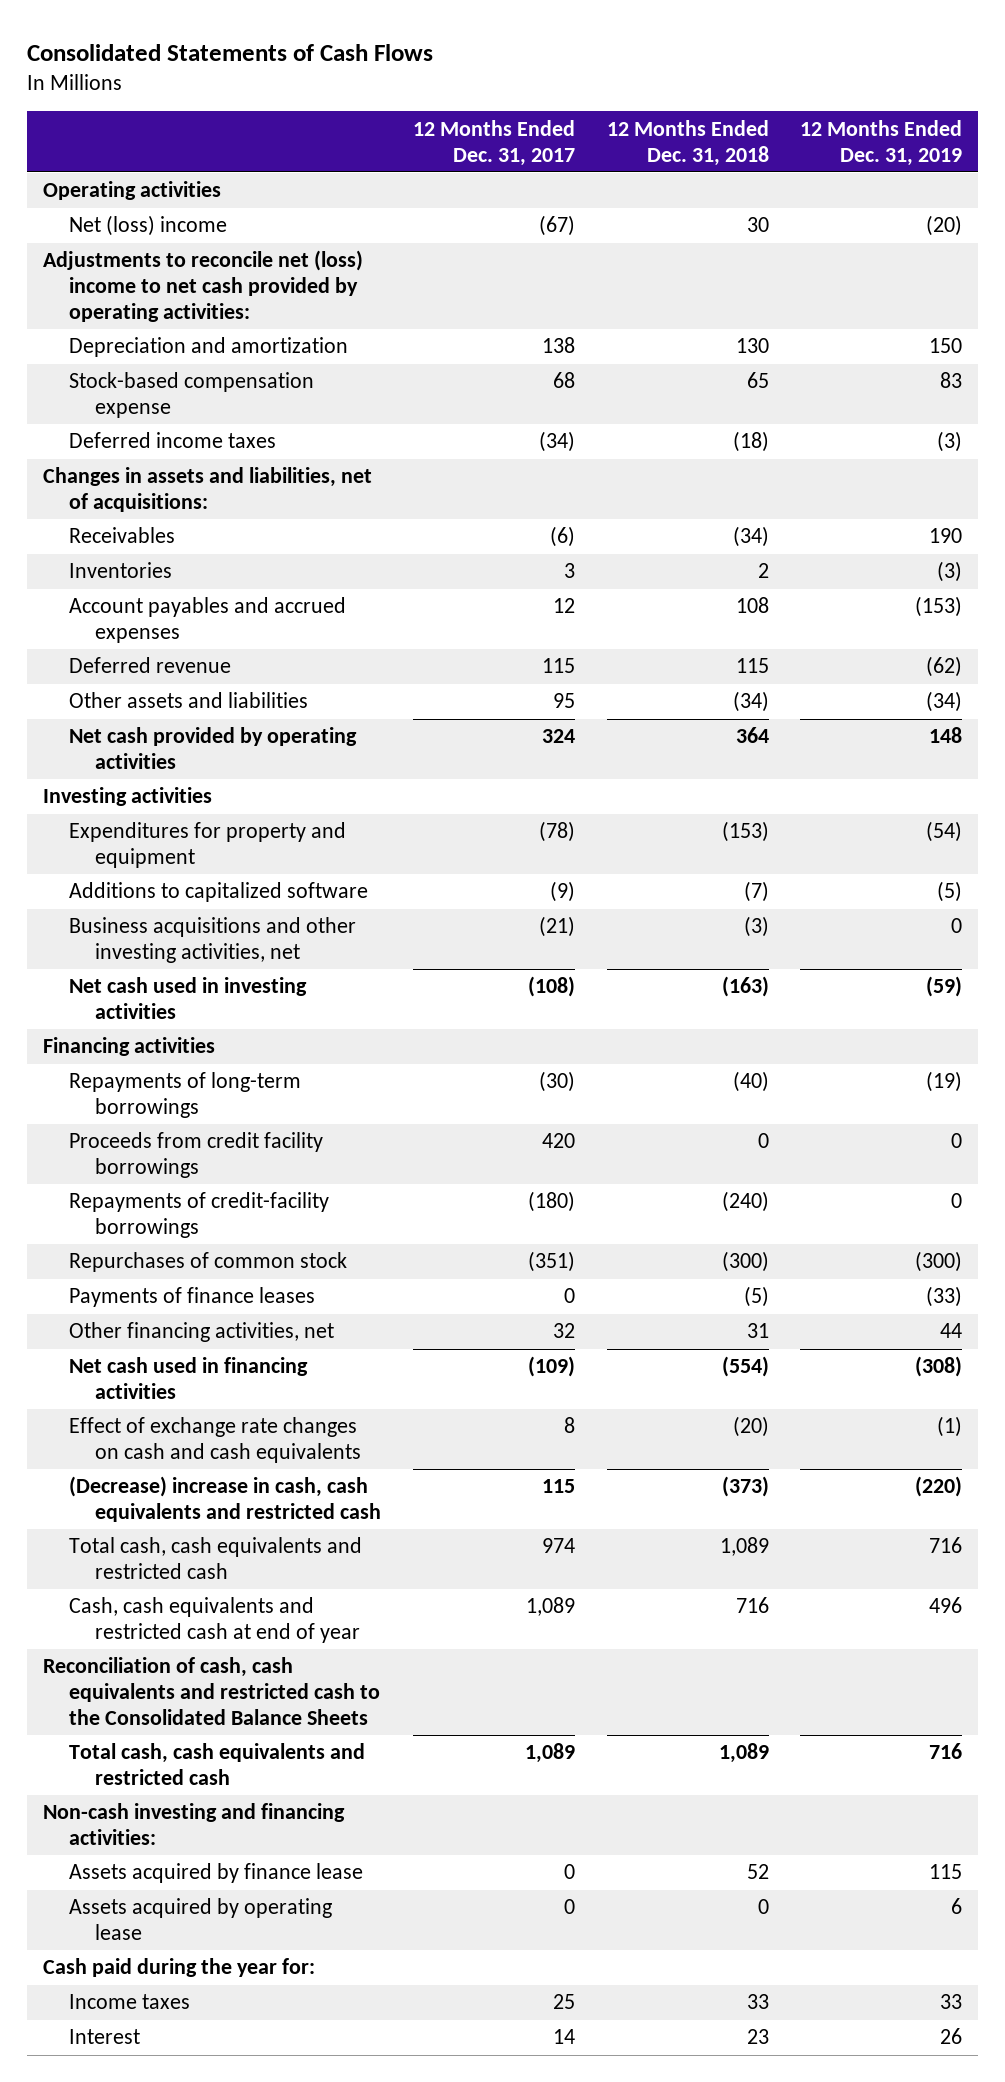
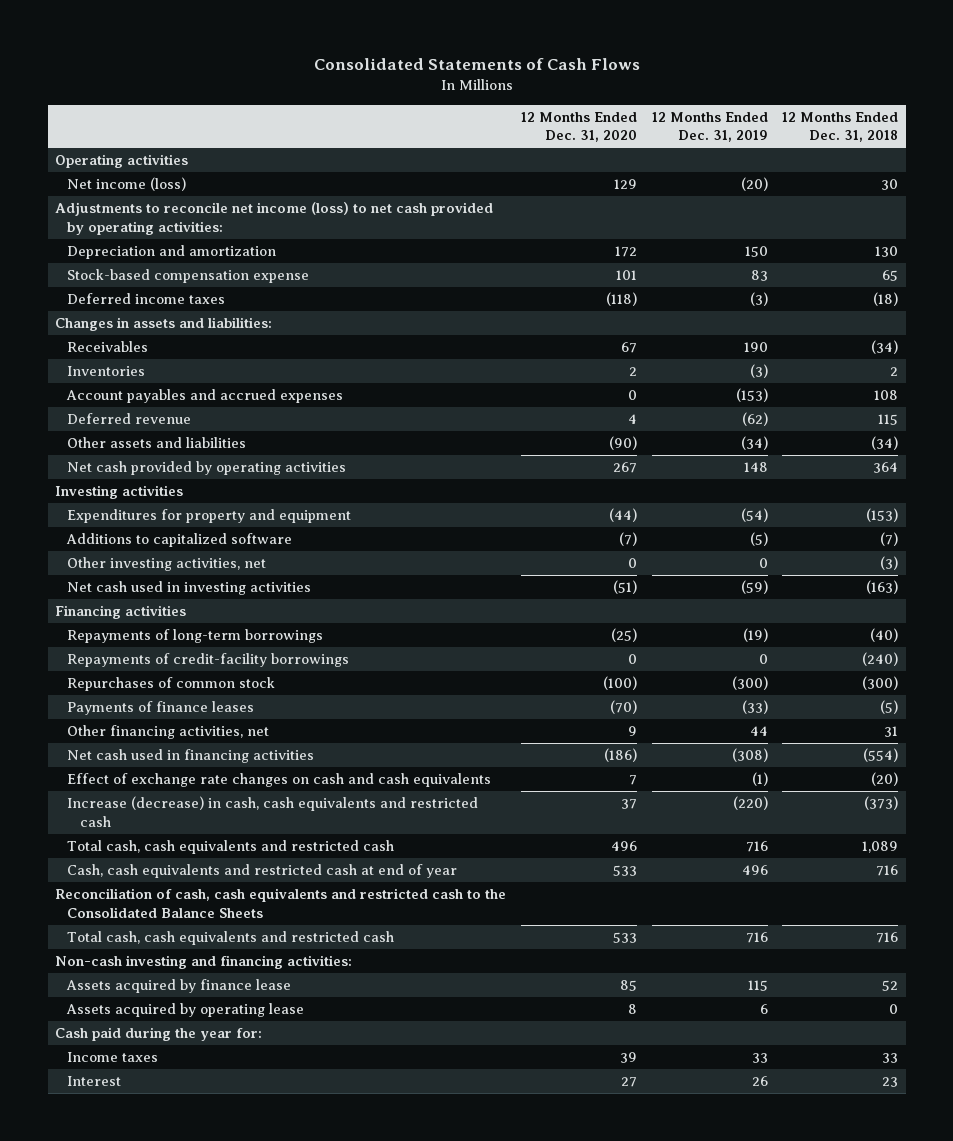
- | 12 Months Ended Dec. 31, 2017 | 12 Months Ended Dec. 31, 2018 | 12 Months Ended Dec. 31, 2019
+ | 12 Months Ended Dec. 31, 2020 | 12 Months Ended Dec. 31, 2019 | 12 Months Ended Dec. 31, 2018
- Net (loss) income | (67) | 30 | (20)
- Adjustments to reconcile net (loss) income to net cash provided by operating activities:
+ Net income (loss) | 129 | (20) | 30
+ Adjustments to reconcile net income (loss) to net cash provided by operating activities:
- Changes in assets and liabilities, net of acquisitions:
+ Changes in assets and liabilities:
- Business acquisitions and other investing activities, net | (21) | (3) | 0
+ Other investing activities, net | 0 | 0 | (3)
- Proceeds from credit facility borrowings | 420 | 0 | 0
- (Decrease) increase in cash, cash equivalents and restricted cash | 115 | (373) | (220)
+ Increase (decrease) in cash, cash equivalents and restricted cash | 37 | (220) | (373)
- Total cash, cash equivalents and restricted cash | 1,089 | 1,089 | 716
+ Total cash, cash equivalents and restricted cash | 533 | 716 | 716

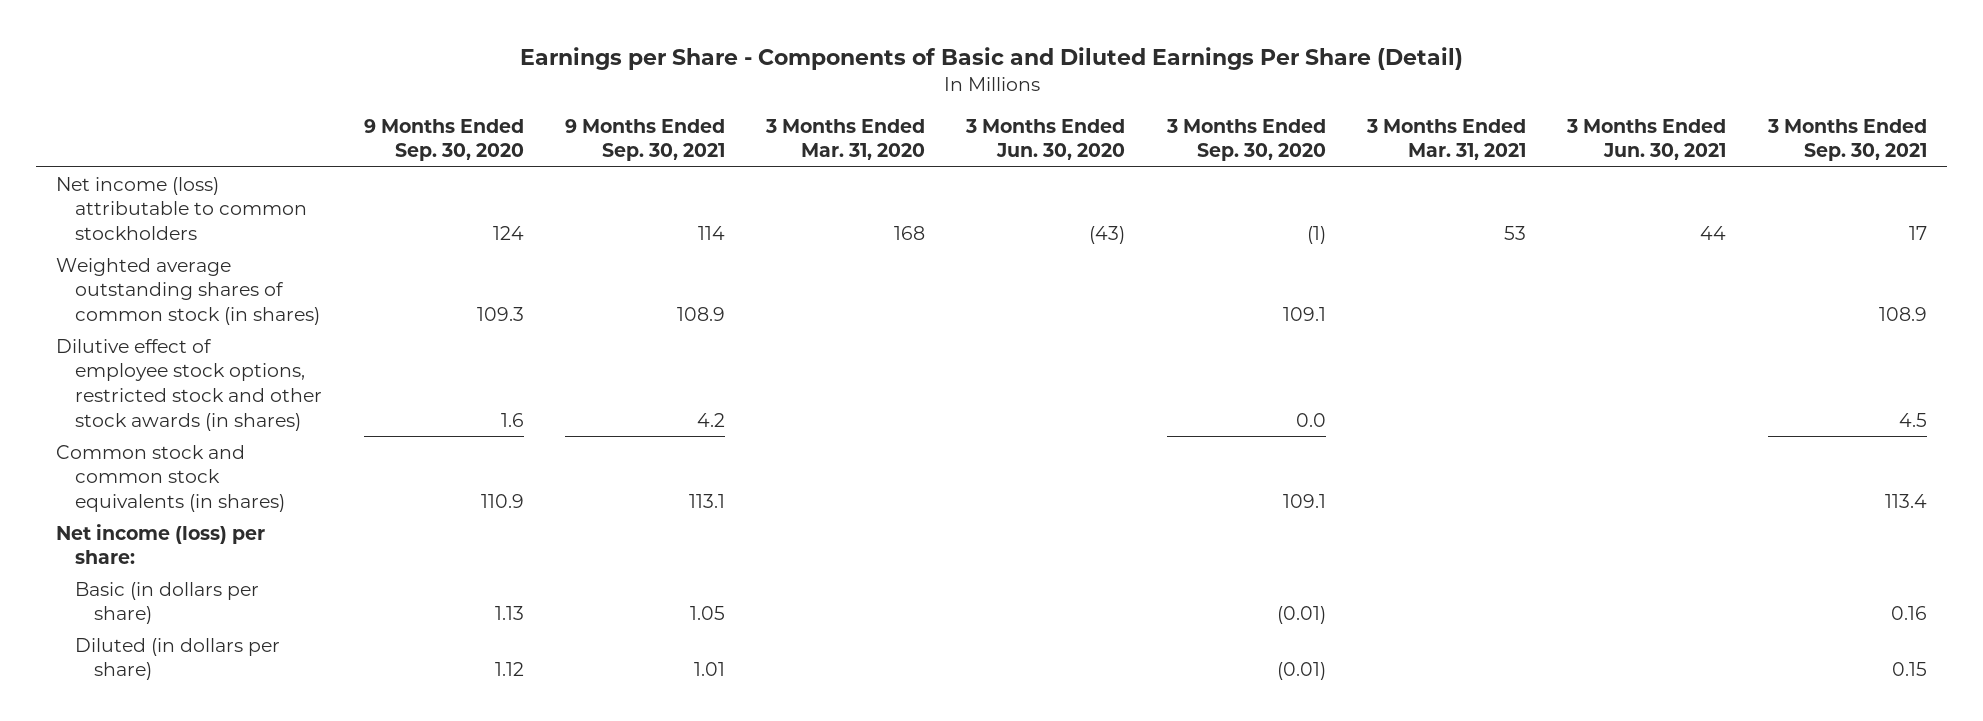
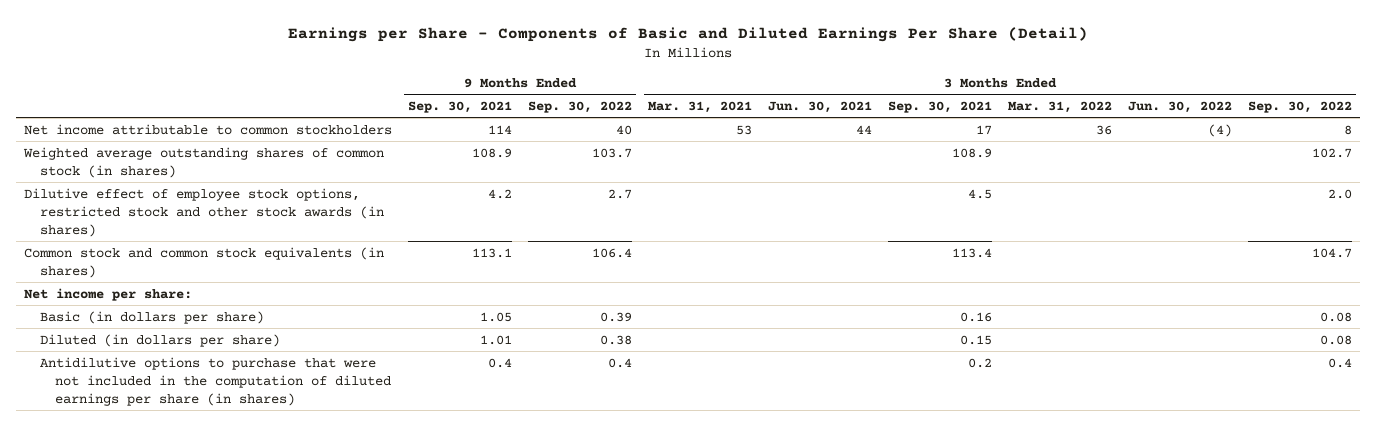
- | 9 Months Ended Sep. 30, 2020 | 9 Months Ended Sep. 30, 2021 | 3 Months Ended Mar. 31, 2020 | 3 Months Ended Jun. 30, 2020 | 3 Months Ended Sep. 30, 2020 | 3 Months Ended Mar. 31, 2021 | 3 Months Ended Jun. 30, 2021 | 3 Months Ended Sep. 30, 2021
+ | 9 Months Ended Sep. 30, 2021 | 9 Months Ended Sep. 30, 2022 | 3 Months Ended Mar. 31, 2021 | 3 Months Ended Jun. 30, 2021 | 3 Months Ended Sep. 30, 2021 | 3 Months Ended Mar. 31, 2022 | 3 Months Ended Jun. 30, 2022 | 3 Months Ended Sep. 30, 2022
- Net income (loss) attributable to common stockholders | 124 | 114 | 168 | (43) | (1) | 53 | 44 | 17
+ Net income attributable to common stockholders | 114 | 40 | 53 | 44 | 17 | 36 | (4) | 8
- Net income (loss) per share:
+ Net income per share:
+ Antidilutive options to purchase that were not included in the computation of diluted earnings per share (in shares) | 0.4 | 0.4 | | | 0.2 | | | 0.4

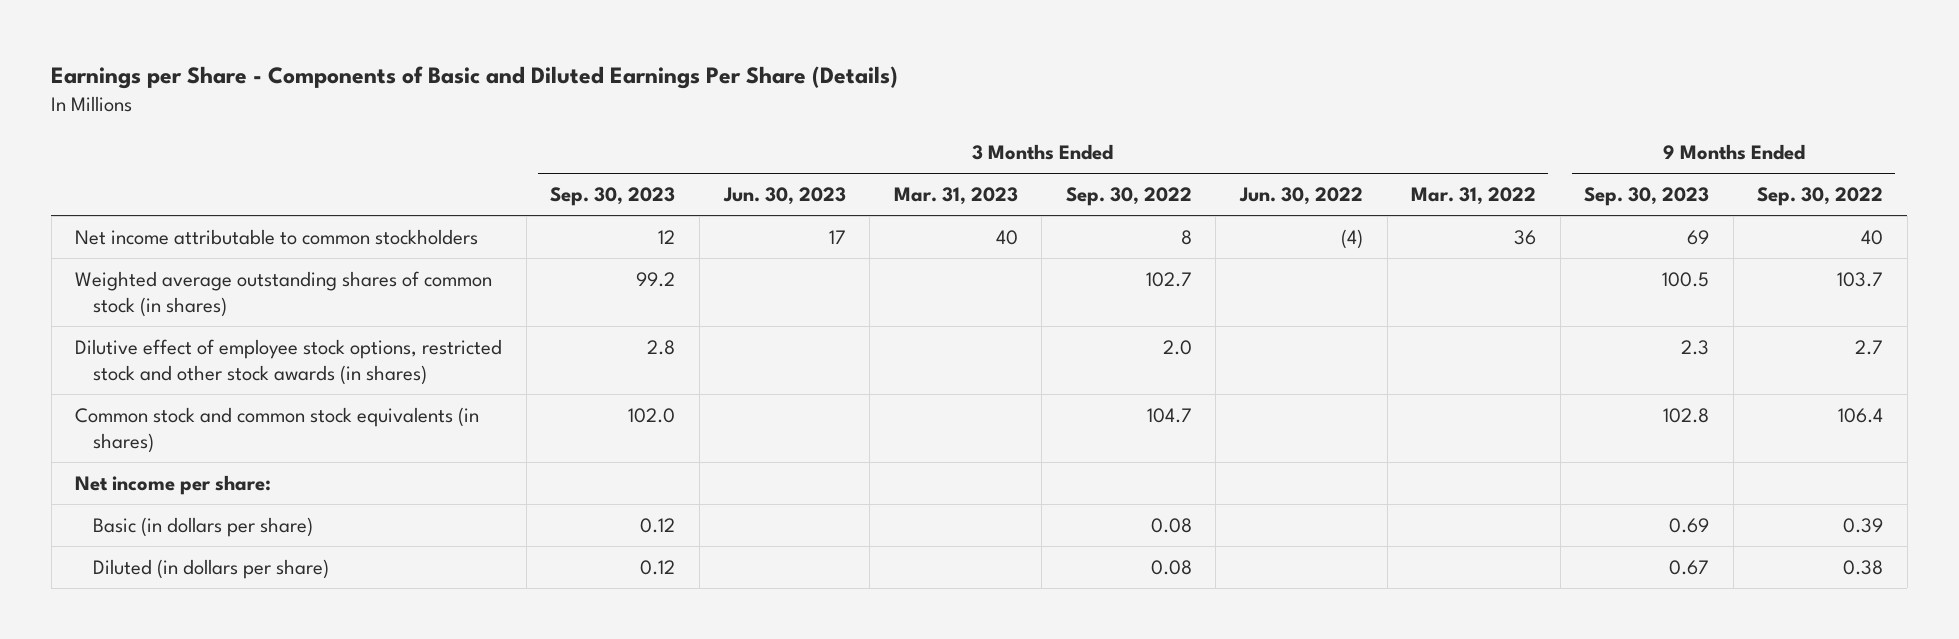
- Earnings per Share - Components of Basic and Diluted Earnings Per Share (Detail)
+ Earnings per Share - Components of Basic and Diluted Earnings Per Share (Details)
- | 9 Months Ended Sep. 30, 2021 | 9 Months Ended Sep. 30, 2022 | 3 Months Ended Mar. 31, 2021 | 3 Months Ended Jun. 30, 2021 | 3 Months Ended Sep. 30, 2021 | 3 Months Ended Mar. 31, 2022 | 3 Months Ended Jun. 30, 2022 | 3 Months Ended Sep. 30, 2022
+ | 3 Months Ended Sep. 30, 2023 | 3 Months Ended Jun. 30, 2023 | 3 Months Ended Mar. 31, 2023 | 3 Months Ended Sep. 30, 2022 | 3 Months Ended Jun. 30, 2022 | 3 Months Ended Mar. 31, 2022 | 9 Months Ended Sep. 30, 2023 | 9 Months Ended Sep. 30, 2022
- Antidilutive options to purchase that were not included in the computation of diluted earnings per share (in shares) | 0.4 | 0.4 | | | 0.2 | | | 0.4

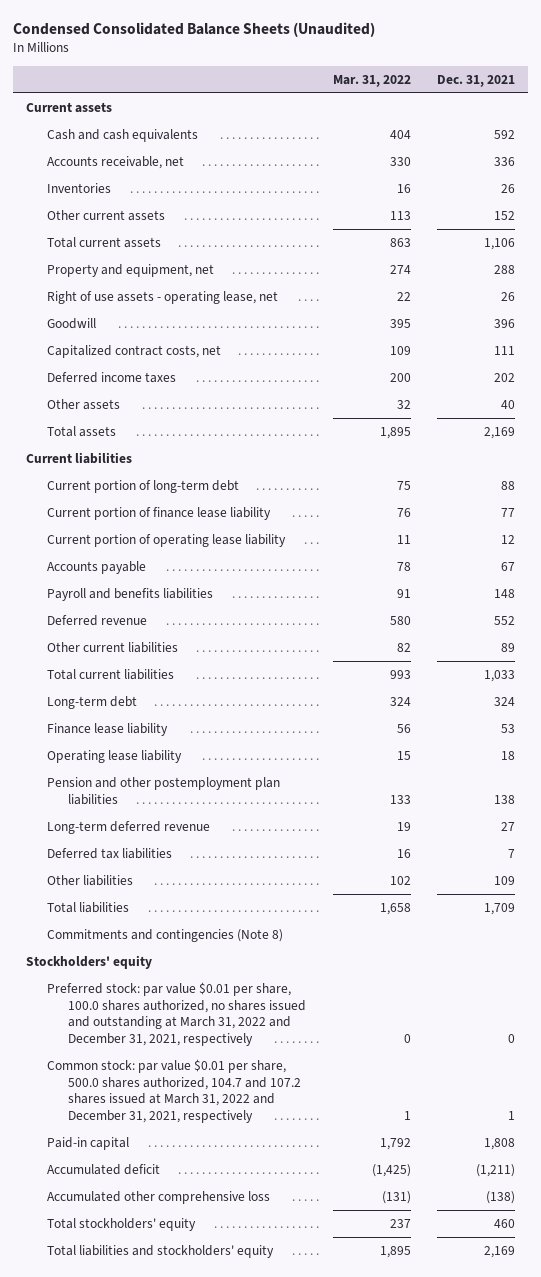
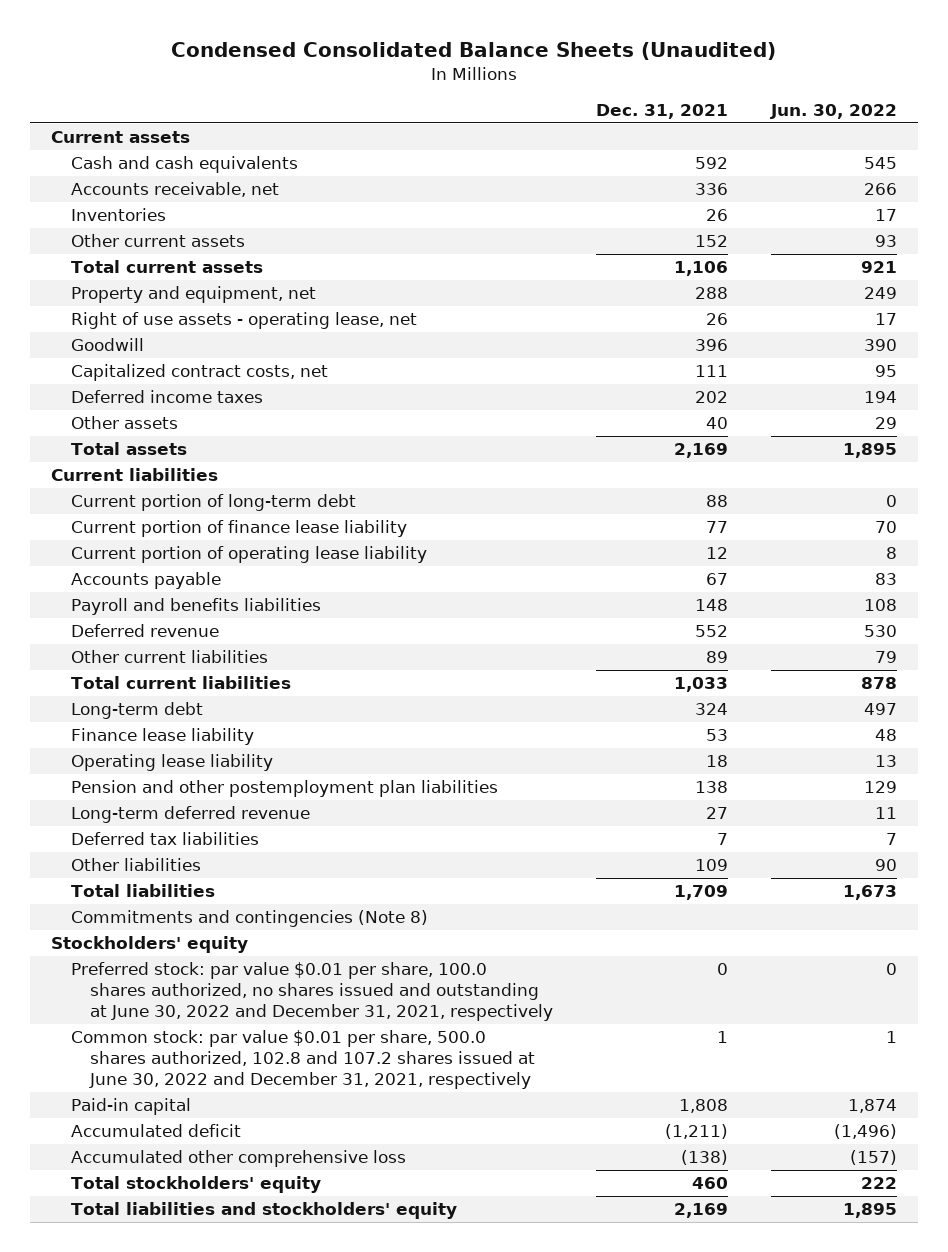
- | Mar. 31, 2022 | Dec. 31, 2021
+ | Dec. 31, 2021 | Jun. 30, 2022
- Preferred stock: par value $0.01 per share, 100.0 shares authorized, no shares issued and outstanding at March 31, 2022 and December 31, 2021, respectively | 0 | 0
- Common stock: par value $0.01 per share, 500.0 shares authorized, 104.7 and 107.2 shares issued at March 31, 2022 and December 31, 2021, respectively | 1 | 1
+ Preferred stock: par value $0.01 per share, 100.0 shares authorized, no shares issued and outstanding at June 30, 2022 and December 31, 2021, respectively | 0 | 0
+ Common stock: par value $0.01 per share, 500.0 shares authorized, 102.8 and 107.2 shares issued at June 30, 2022 and December 31, 2021, respectively | 1 | 1

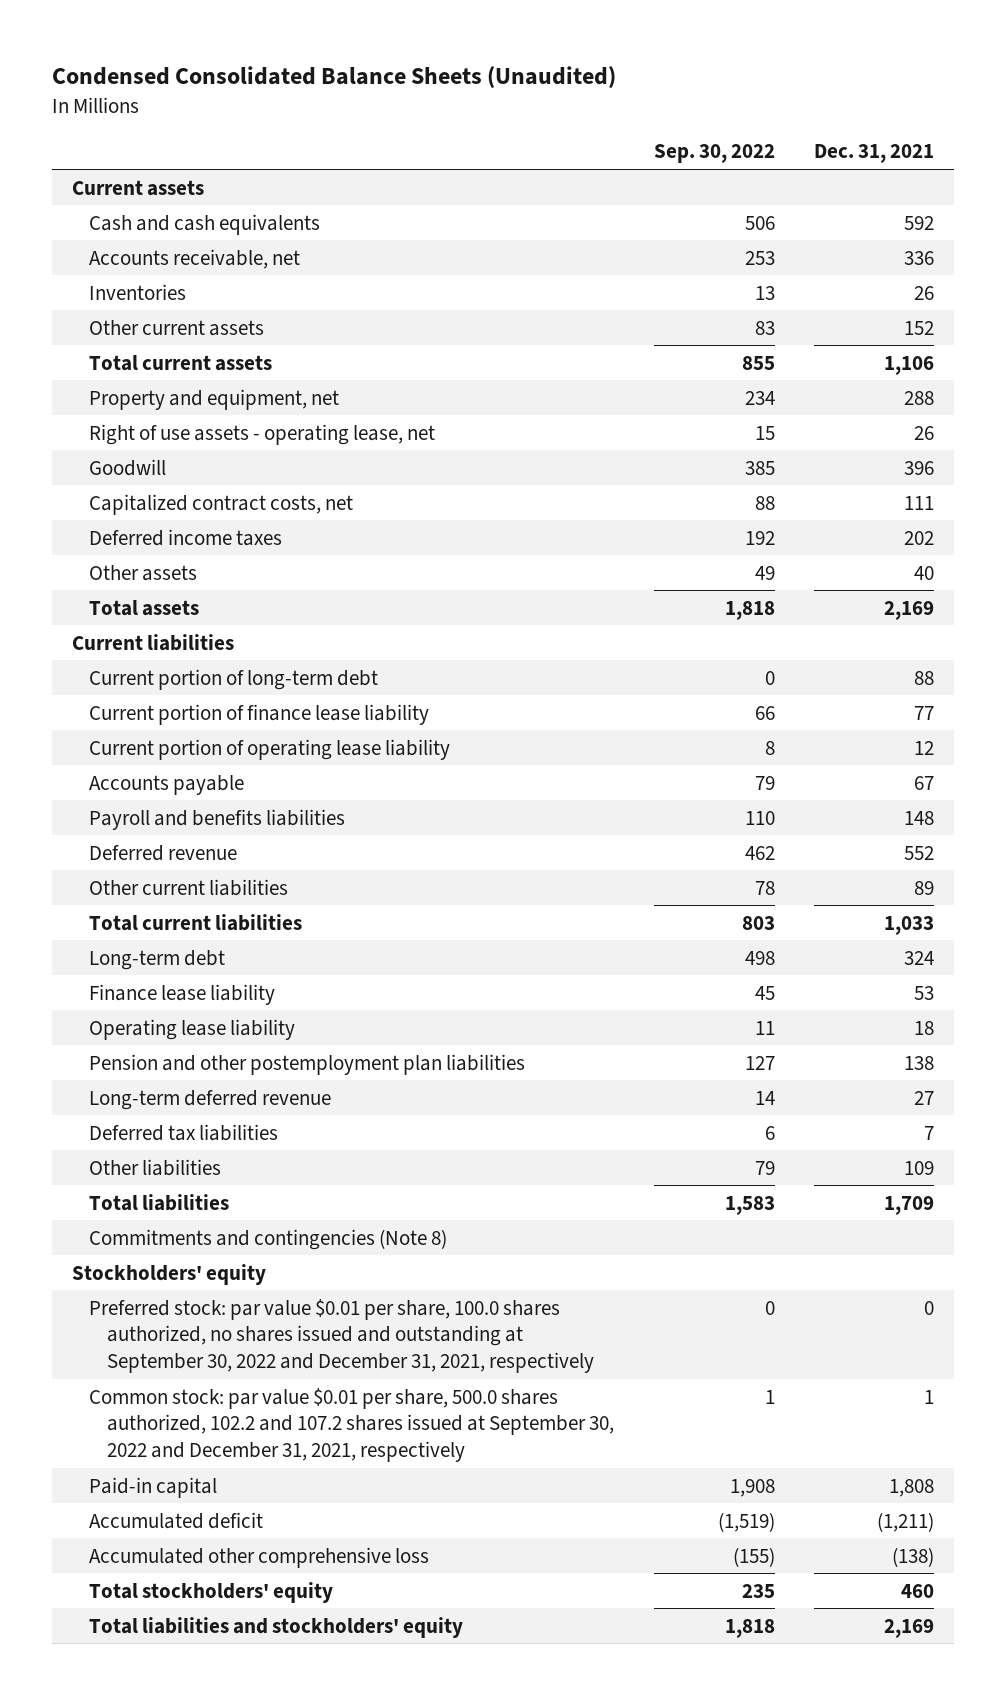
- | Dec. 31, 2021 | Jun. 30, 2022
+ | Sep. 30, 2022 | Dec. 31, 2021
- Preferred stock: par value $0.01 per share, 100.0 shares authorized, no shares issued and outstanding at June 30, 2022 and December 31, 2021, respectively | 0 | 0
- Common stock: par value $0.01 per share, 500.0 shares authorized, 102.8 and 107.2 shares issued at June 30, 2022 and December 31, 2021, respectively | 1 | 1
+ Preferred stock: par value $0.01 per share, 100.0 shares authorized, no shares issued and outstanding at September 30, 2022 and December 31, 2021, respectively | 0 | 0
+ Common stock: par value $0.01 per share, 500.0 shares authorized, 102.2 and 107.2 shares issued at September 30, 2022 and December 31, 2021, respectively | 1 | 1

